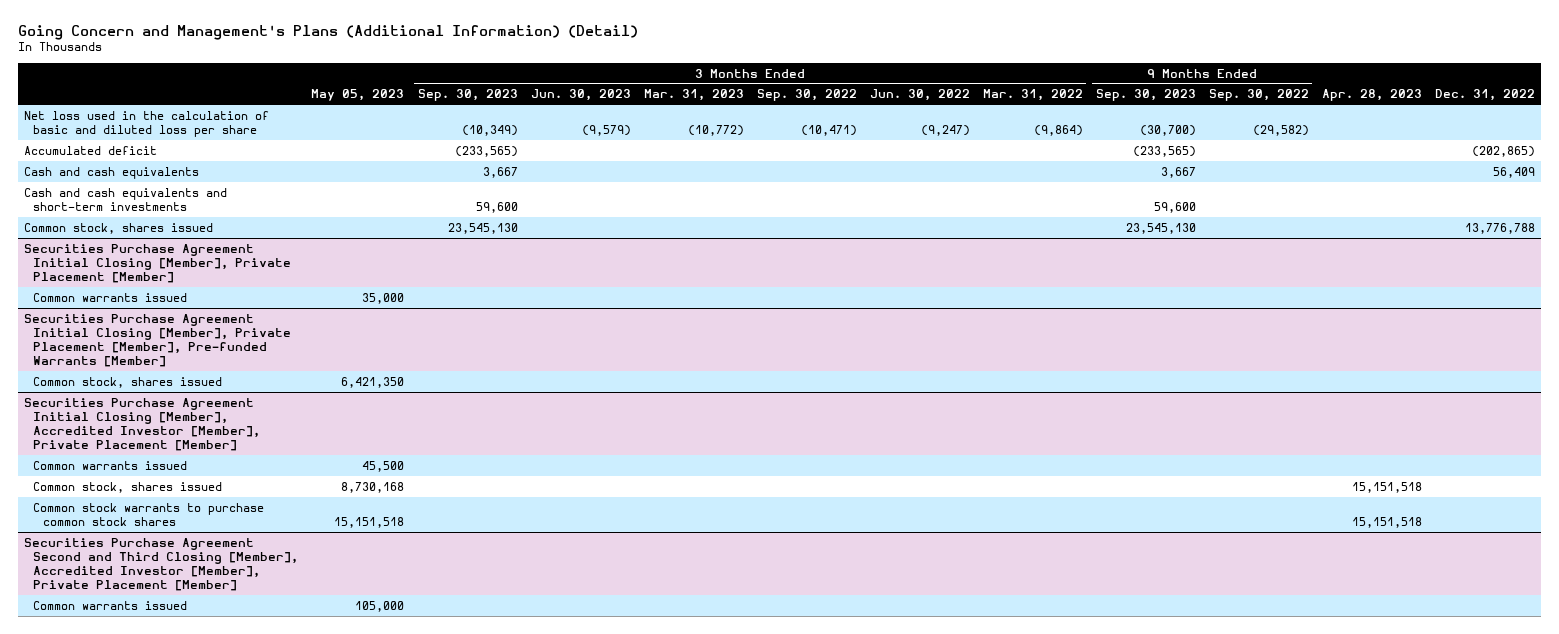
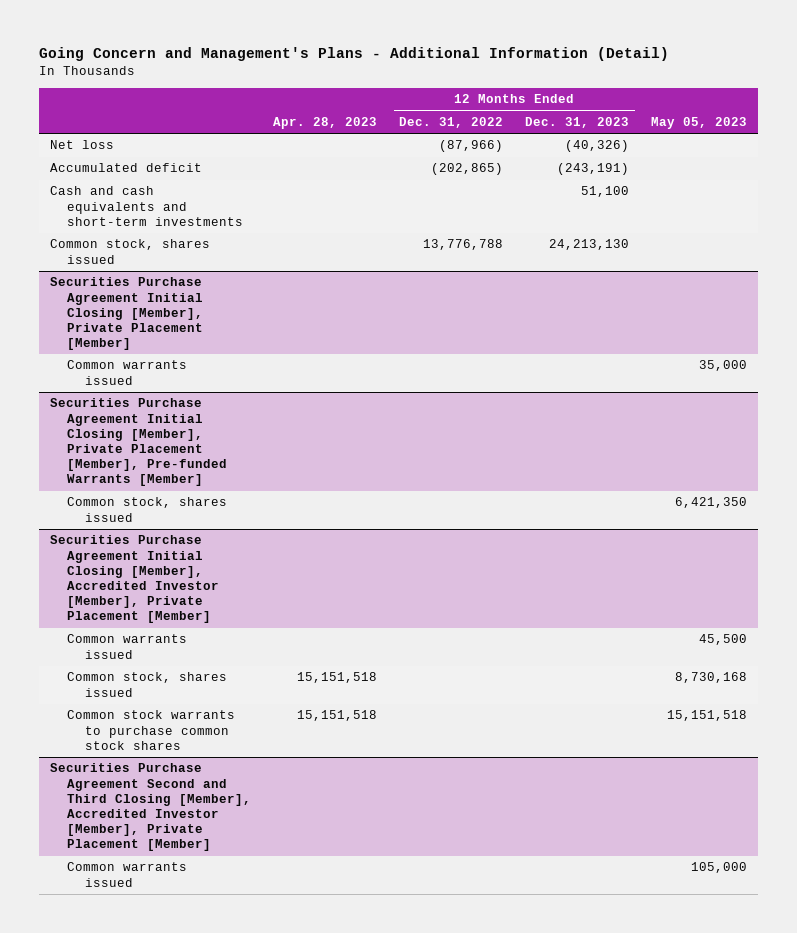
- Going Concern and Management's Plans (Additional Information) (Detail)
+ Going Concern and Management's Plans - Additional Information (Detail)
- | May 05, 2023 | 3 Months Ended Sep. 30, 2023 | 3 Months Ended Jun. 30, 2023 | 3 Months Ended Mar. 31, 2023 | 3 Months Ended Sep. 30, 2022 | 3 Months Ended Jun. 30, 2022 | 3 Months Ended Mar. 31, 2022 | 9 Months Ended Sep. 30, 2023 | 9 Months Ended Sep. 30, 2022 | Apr. 28, 2023 | Dec. 31, 2022
+ | Apr. 28, 2023 | 12 Months Ended Dec. 31, 2022 | 12 Months Ended Dec. 31, 2023 | May 05, 2023
- Net loss used in the calculation of basic and diluted loss per share | | (10,349) | (9,579) | (10,772) | (10,471) | (9,247) | (9,864) | (30,700) | (29,582) | |
+ Net loss | | (87,966) | (40,326) |
- Cash and cash equivalents | | 3,667 | | | | | | 3,667 | | | 56,409

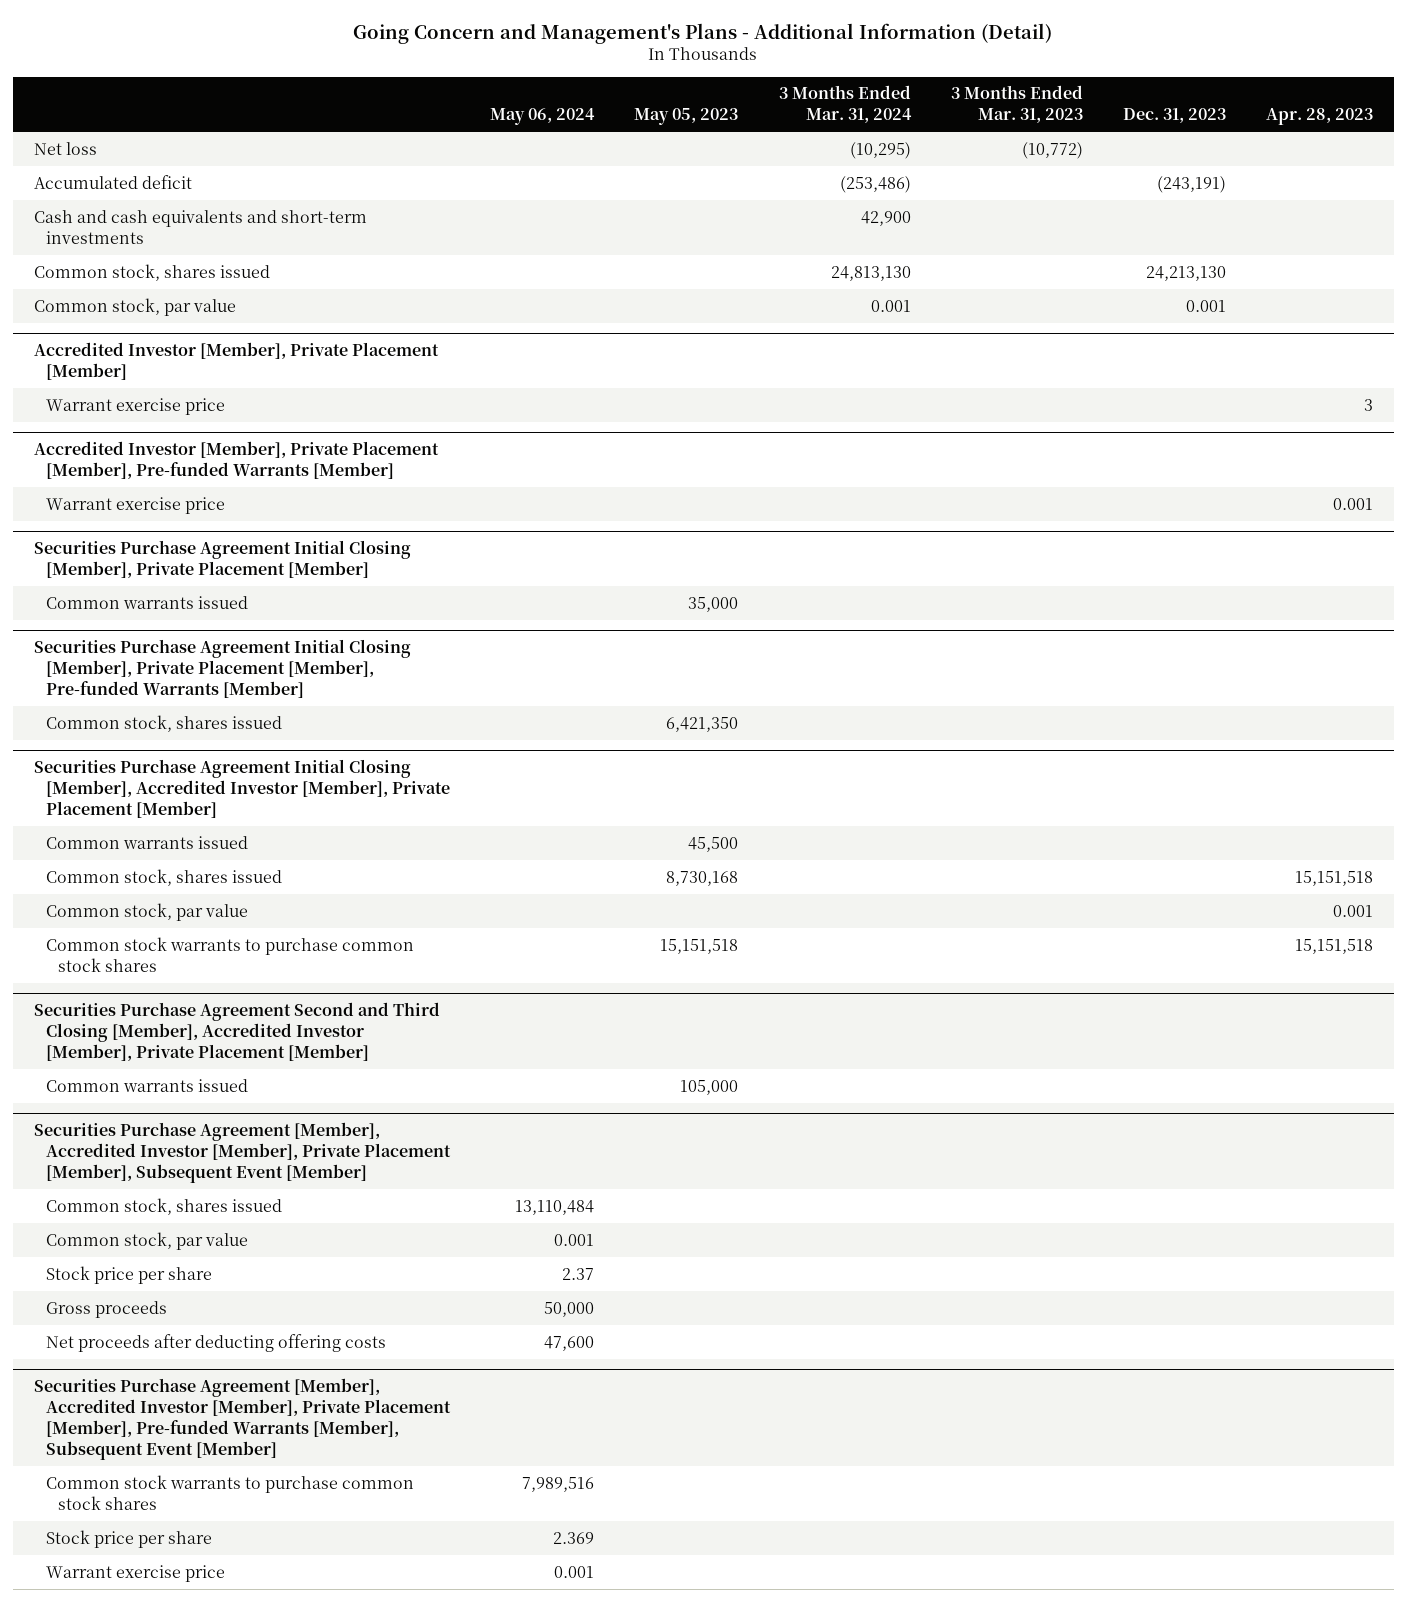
- | Apr. 28, 2023 | 12 Months Ended Dec. 31, 2022 | 12 Months Ended Dec. 31, 2023 | May 05, 2023
+ | May 06, 2024 | May 05, 2023 | 3 Months Ended Mar. 31, 2024 | 3 Months Ended Mar. 31, 2023 | Dec. 31, 2023 | Apr. 28, 2023
+ Common stock, par value | | | 0.001 | | 0.001 |
+ Accredited Investor [Member], Private Placement [Member]
+ Warrant exercise price | | | | | | 3
+ Accredited Investor [Member], Private Placement [Member], Pre-funded Warrants [Member]
+ Warrant exercise price | | | | | | 0.001
@ Securities Purchase Agreement Initial Closing [Member], Accredited Investor [Member], Private Placement [Member]
+ Common stock, par value | | | | | | 0.001
+ Securities Purchase Agreement [Member], Accredited Investor [Member], Private Placement [Member], Subsequent Event [Member]
+ Common stock, shares issued | 13,110,484 | | | | |
+ Common stock, par value | 0.001 | | | | |
+ Stock price per share | 2.37 | | | | |
+ Gross proceeds | 50,000 | | | | |
+ Net proceeds after deducting offering costs | 47,600 | | | | |
+ Securities Purchase Agreement [Member], Accredited Investor [Member], Private Placement [Member], Pre-funded Warrants [Member], Subsequent Event [Member]
+ Common stock warrants to purchase common stock shares | 7,989,516 | | | | |
+ Stock price per share | 2.369 | | | | |
+ Warrant exercise price | 0.001 | | | | |

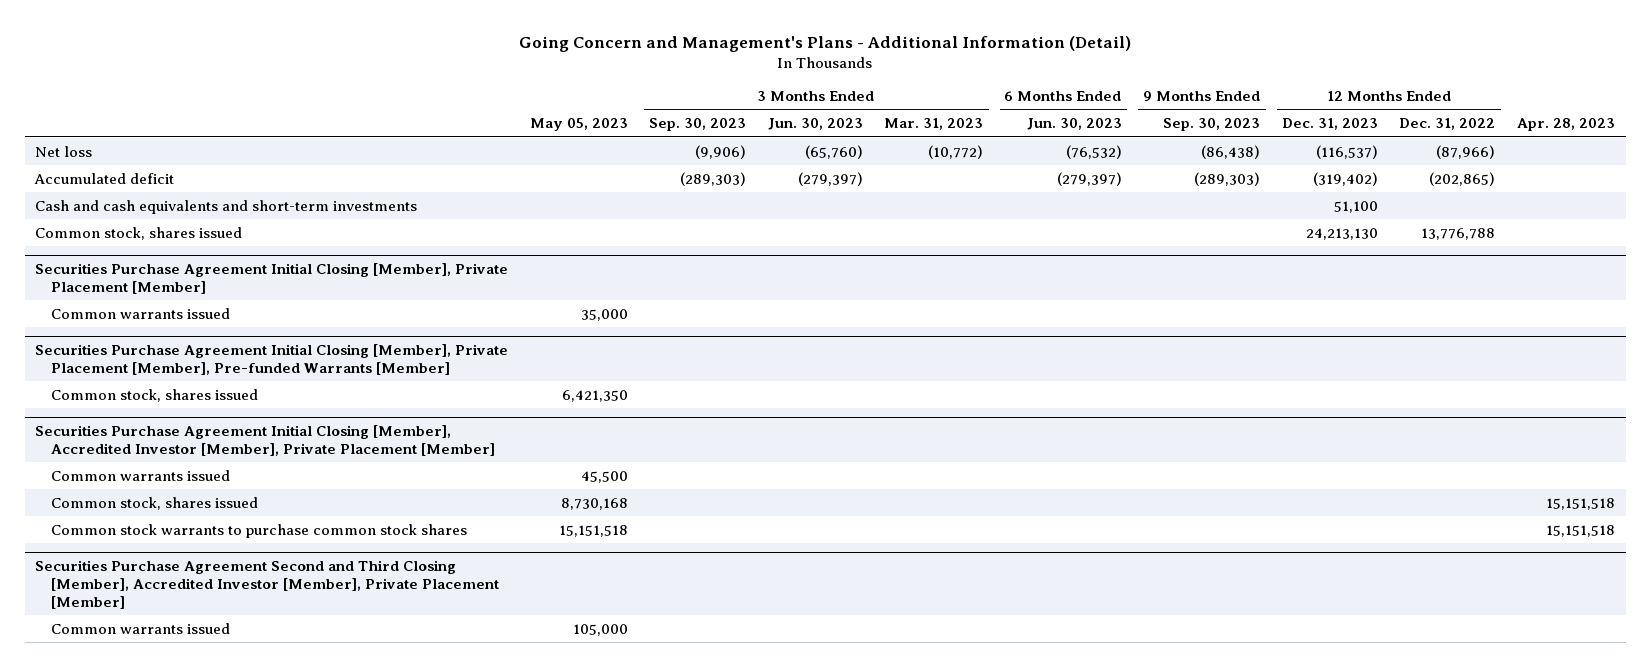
- | May 06, 2024 | May 05, 2023 | 3 Months Ended Mar. 31, 2024 | 3 Months Ended Mar. 31, 2023 | Dec. 31, 2023 | Apr. 28, 2023
+ | May 05, 2023 | 3 Months Ended Sep. 30, 2023 | 3 Months Ended Jun. 30, 2023 | 3 Months Ended Mar. 31, 2023 | 6 Months Ended Jun. 30, 2023 | 9 Months Ended Sep. 30, 2023 | 12 Months Ended Dec. 31, 2023 | 12 Months Ended Dec. 31, 2022 | Apr. 28, 2023
- Common stock, par value | | | 0.001 | | 0.001 |
- Accredited Investor [Member], Private Placement [Member]
- Warrant exercise price | | | | | | 3
- Accredited Investor [Member], Private Placement [Member], Pre-funded Warrants [Member]
- Warrant exercise price | | | | | | 0.001
@ Securities Purchase Agreement Initial Closing [Member], Accredited Investor [Member], Private Placement [Member]
- Common stock, par value | | | | | | 0.001
- Securities Purchase Agreement [Member], Accredited Investor [Member], Private Placement [Member], Subsequent Event [Member]
- Common stock, shares issued | 13,110,484 | | | | |
- Common stock, par value | 0.001 | | | | |
- Stock price per share | 2.37 | | | | |
- Gross proceeds | 50,000 | | | | |
- Net proceeds after deducting offering costs | 47,600 | | | | |
- Securities Purchase Agreement [Member], Accredited Investor [Member], Private Placement [Member], Pre-funded Warrants [Member], Subsequent Event [Member]
- Common stock warrants to purchase common stock shares | 7,989,516 | | | | |
- Stock price per share | 2.369 | | | | |
- Warrant exercise price | 0.001 | | | | |

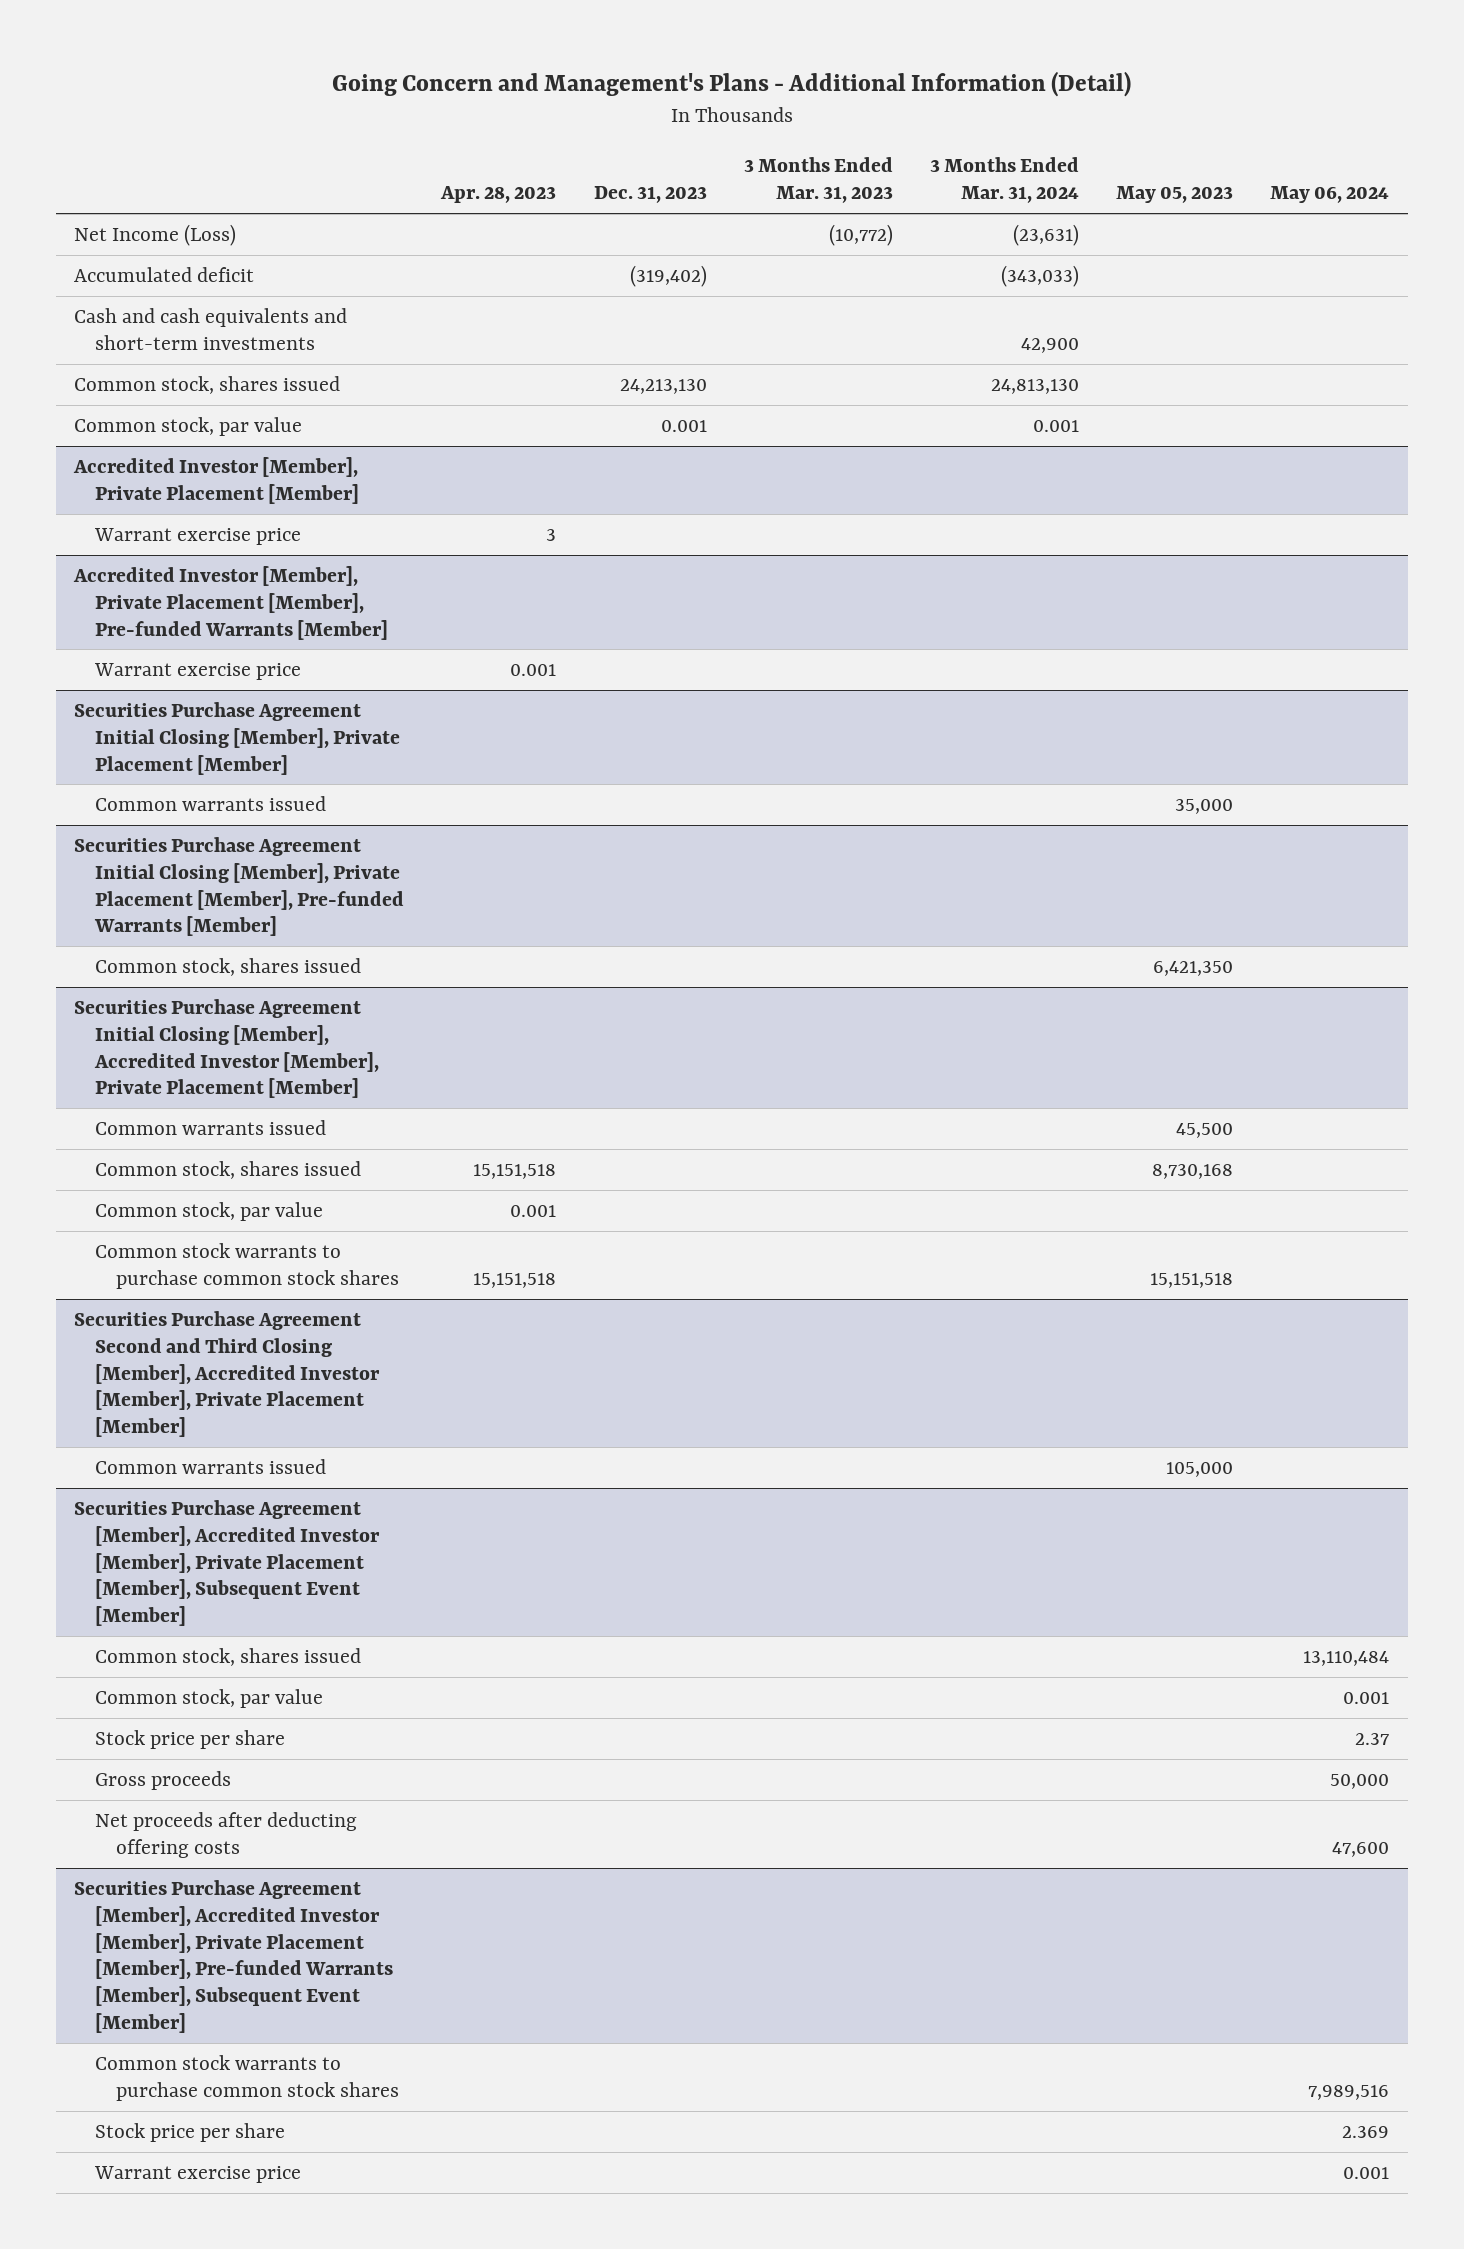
- | May 05, 2023 | 3 Months Ended Sep. 30, 2023 | 3 Months Ended Jun. 30, 2023 | 3 Months Ended Mar. 31, 2023 | 6 Months Ended Jun. 30, 2023 | 9 Months Ended Sep. 30, 2023 | 12 Months Ended Dec. 31, 2023 | 12 Months Ended Dec. 31, 2022 | Apr. 28, 2023
+ | Apr. 28, 2023 | Dec. 31, 2023 | 3 Months Ended Mar. 31, 2023 | 3 Months Ended Mar. 31, 2024 | May 05, 2023 | May 06, 2024
- Net loss | | (9,906) | (65,760) | (10,772) | (76,532) | (86,438) | (116,537) | (87,966) |
+ Net Income (Loss) | | | (10,772) | (23,631) | |
+ Common stock, par value | | 0.001 | | 0.001 | |
+ Accredited Investor [Member], Private Placement [Member]
+ Warrant exercise price | 3 | | | | |
+ Accredited Investor [Member], Private Placement [Member], Pre-funded Warrants [Member]
+ Warrant exercise price | 0.001 | | | | |
@ Securities Purchase Agreement Initial Closing [Member], Accredited Investor [Member], Private Placement [Member]
+ Common stock, par value | 0.001 | | | | |
+ Securities Purchase Agreement [Member], Accredited Investor [Member], Private Placement [Member], Subsequent Event [Member]
+ Common stock, shares issued | | | | | | 13,110,484
+ Common stock, par value | | | | | | 0.001
+ Stock price per share | | | | | | 2.37
+ Gross proceeds | | | | | | 50,000
+ Net proceeds after deducting offering costs | | | | | | 47,600
+ Securities Purchase Agreement [Member], Accredited Investor [Member], Private Placement [Member], Pre-funded Warrants [Member], Subsequent Event [Member]
+ Common stock warrants to purchase common stock shares | | | | | | 7,989,516
+ Stock price per share | | | | | | 2.369
+ Warrant exercise price | | | | | | 0.001

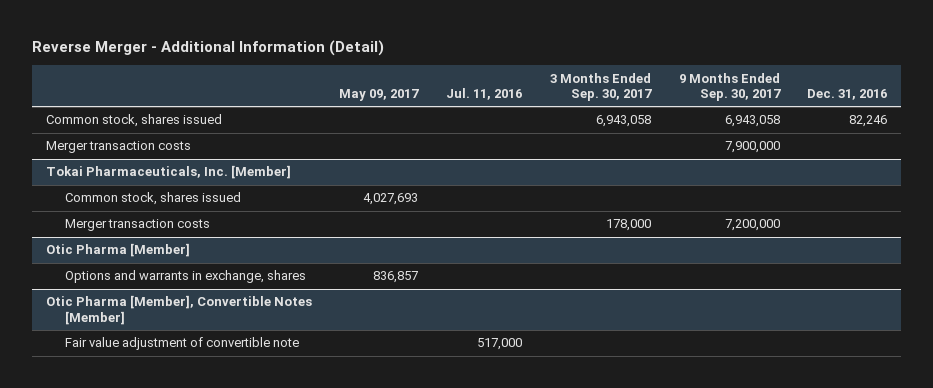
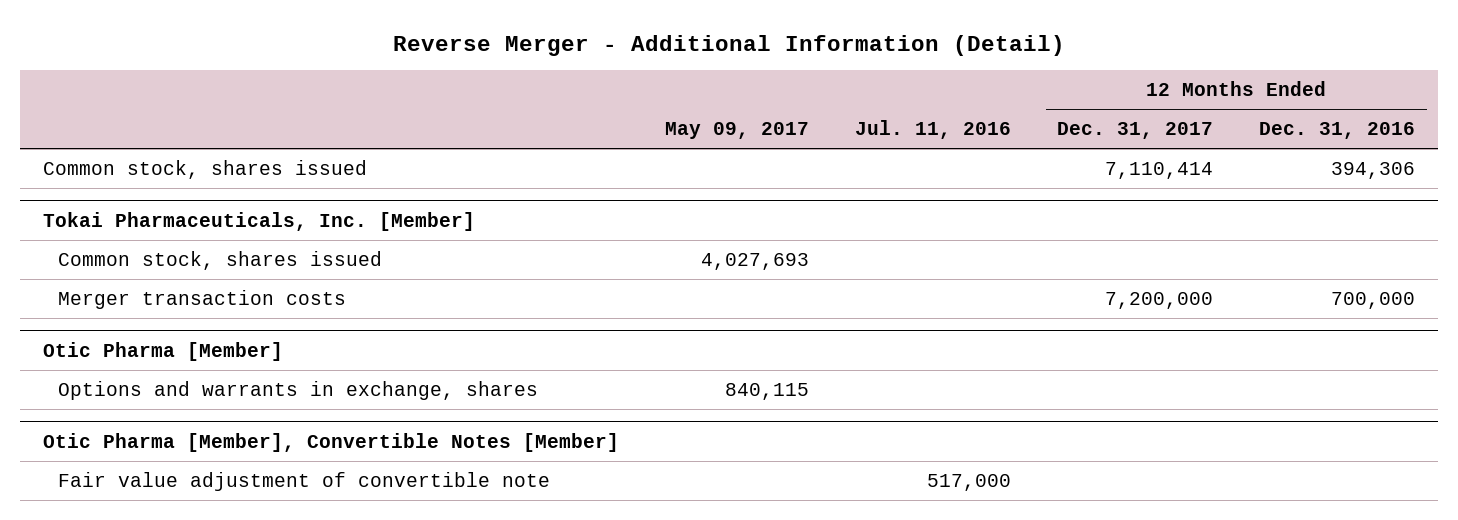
- | May 09, 2017 | Jul. 11, 2016 | 3 Months Ended Sep. 30, 2017 | 9 Months Ended Sep. 30, 2017 | Dec. 31, 2016
+ | May 09, 2017 | Jul. 11, 2016 | 12 Months Ended Dec. 31, 2017 | 12 Months Ended Dec. 31, 2016
- Merger transaction costs | | | | 7,900,000 |
@ Otic Pharma [Member]
- Options and warrants in exchange, shares | 836,857 | | | |
+ Options and warrants in exchange, shares | 840,115 | | |

